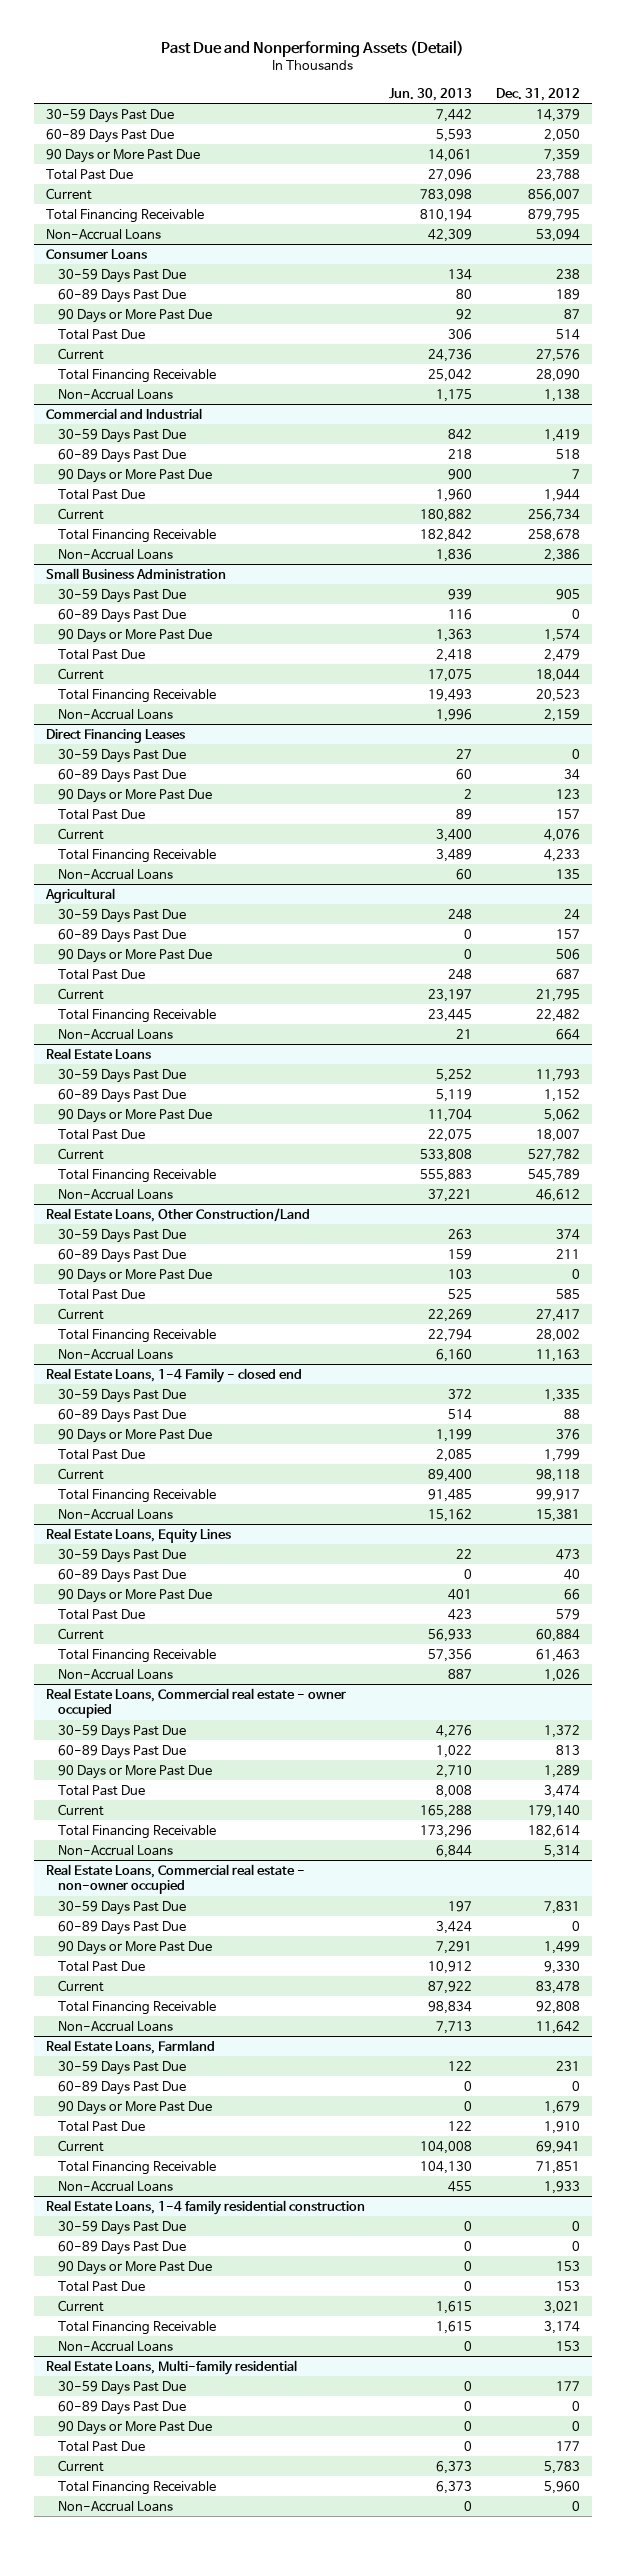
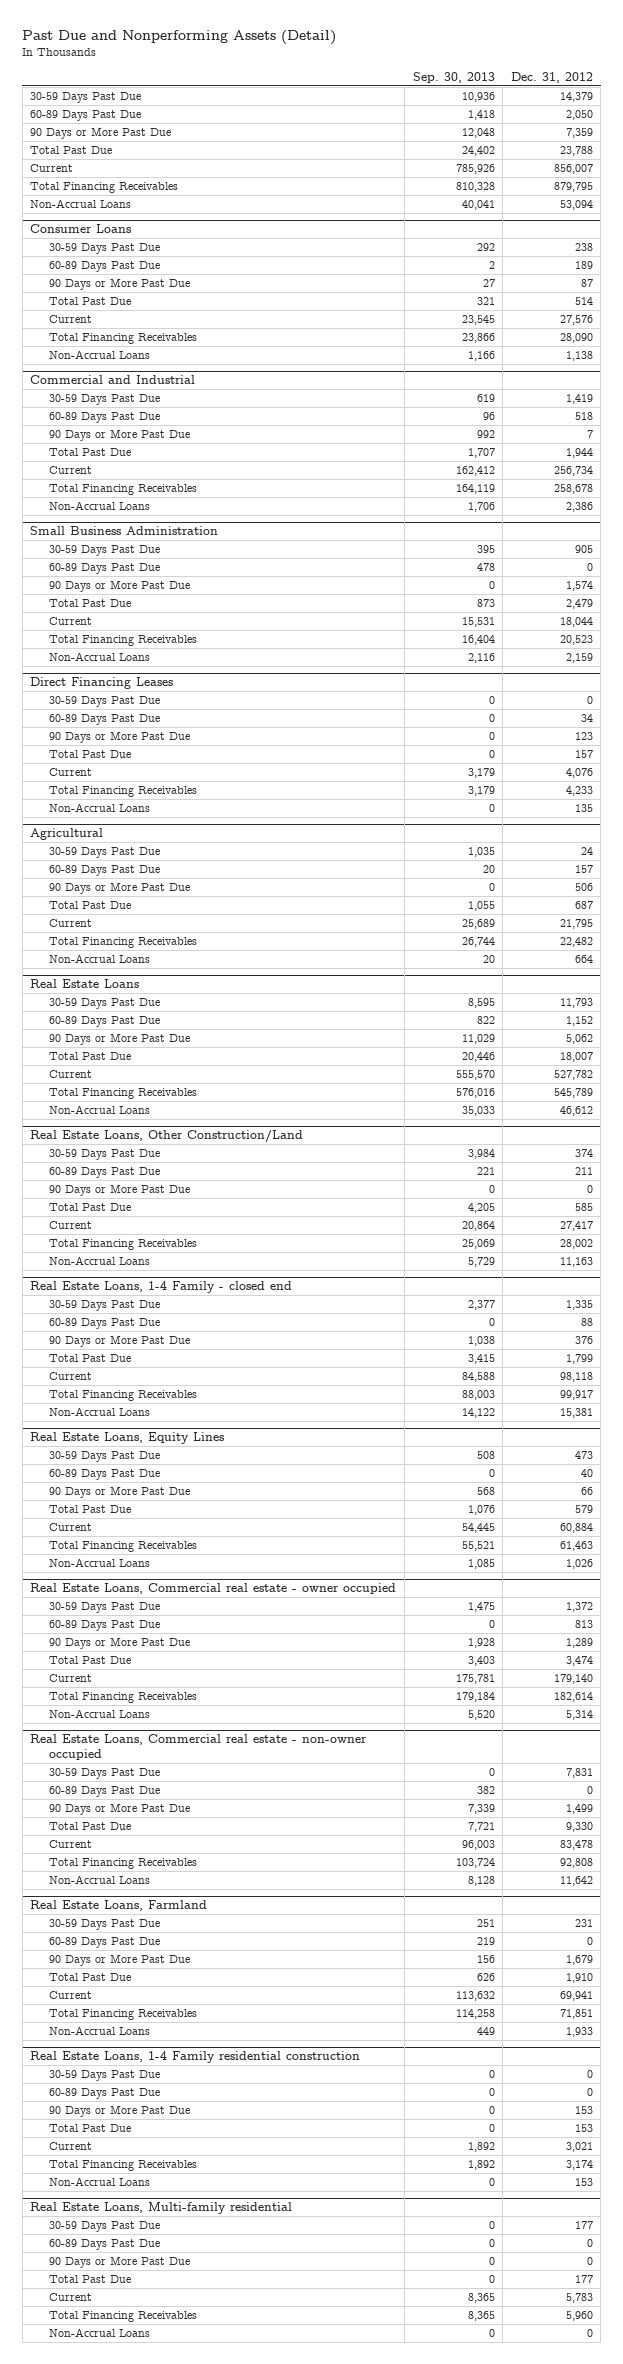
- | Jun. 30, 2013 | Dec. 31, 2012
+ | Sep. 30, 2013 | Dec. 31, 2012
- Total Financing Receivable | 810,194 | 879,795
+ Total Financing Receivables | 810,328 | 879,795
@ Consumer Loans
- Total Financing Receivable | 25,042 | 28,090
+ Total Financing Receivables | 23,866 | 28,090
@ Commercial and Industrial
- Total Financing Receivable | 182,842 | 258,678
+ Total Financing Receivables | 164,119 | 258,678
@ Small Business Administration
- Total Financing Receivable | 19,493 | 20,523
+ Total Financing Receivables | 16,404 | 20,523
@ Direct Financing Leases
- Total Financing Receivable | 3,489 | 4,233
+ Total Financing Receivables | 3,179 | 4,233
@ Agricultural
- Total Financing Receivable | 23,445 | 22,482
+ Total Financing Receivables | 26,744 | 22,482
@ Real Estate Loans
- Total Financing Receivable | 555,883 | 545,789
+ Total Financing Receivables | 576,016 | 545,789
@ Real Estate Loans, Other Construction/Land
- Total Financing Receivable | 22,794 | 28,002
+ Total Financing Receivables | 25,069 | 28,002
@ Real Estate Loans, 1-4 Family - closed end
- Total Financing Receivable | 91,485 | 99,917
+ Total Financing Receivables | 88,003 | 99,917
@ Real Estate Loans, Equity Lines
- Total Financing Receivable | 57,356 | 61,463
+ Total Financing Receivables | 55,521 | 61,463
@ Real Estate Loans, Commercial real estate - owner occupied
- Total Financing Receivable | 173,296 | 182,614
+ Total Financing Receivables | 179,184 | 182,614
@ Real Estate Loans, Commercial real estate - non-owner occupied
- Total Financing Receivable | 98,834 | 92,808
+ Total Financing Receivables | 103,724 | 92,808
@ Real Estate Loans, Farmland
- Total Financing Receivable | 104,130 | 71,851
+ Total Financing Receivables | 114,258 | 71,851
- Real Estate Loans, 1-4 family residential construction
+ Real Estate Loans, 1-4 Family residential construction
- Total Financing Receivable | 1,615 | 3,174
+ Total Financing Receivables | 1,892 | 3,174
@ Real Estate Loans, Multi-family residential
- Total Financing Receivable | 6,373 | 5,960
+ Total Financing Receivables | 8,365 | 5,960

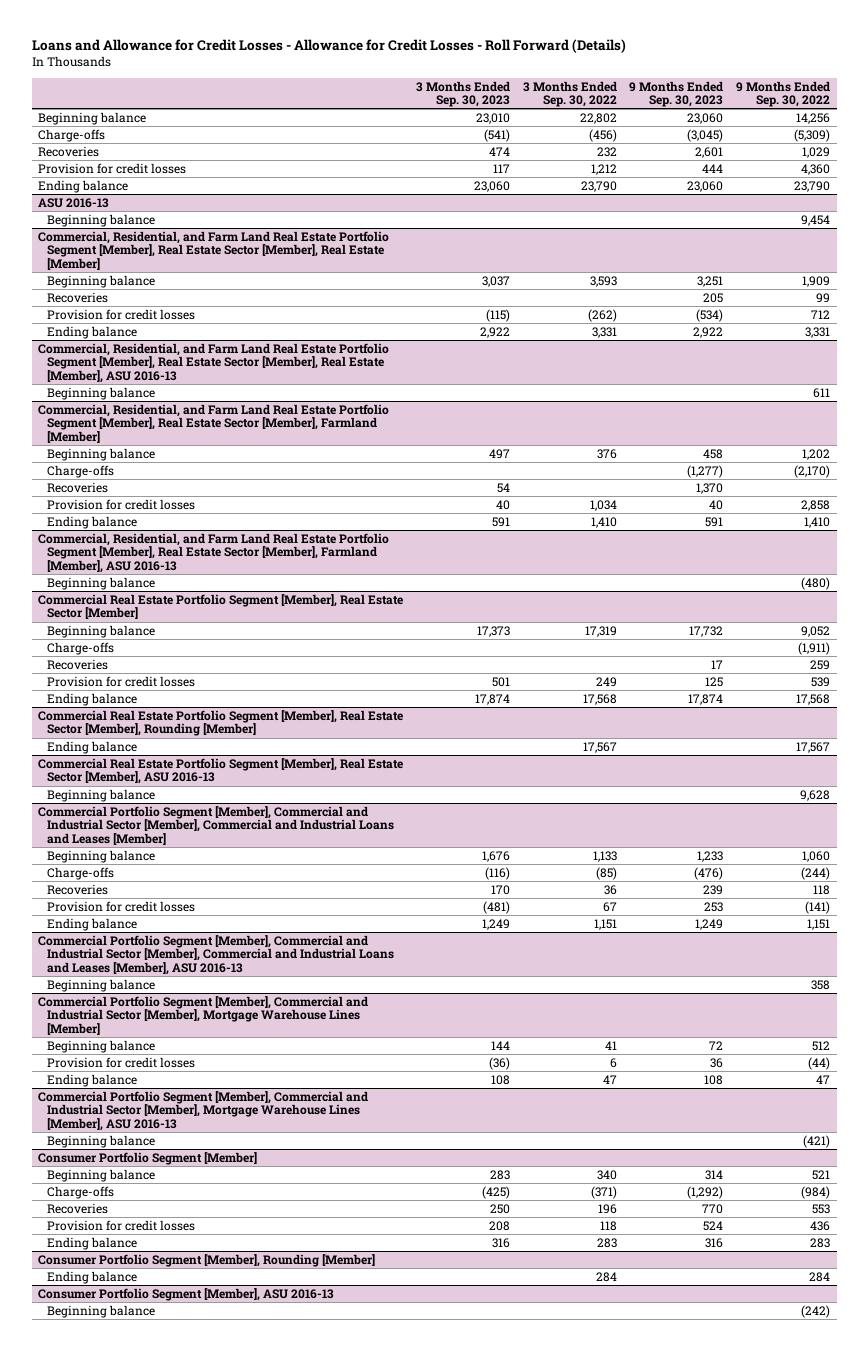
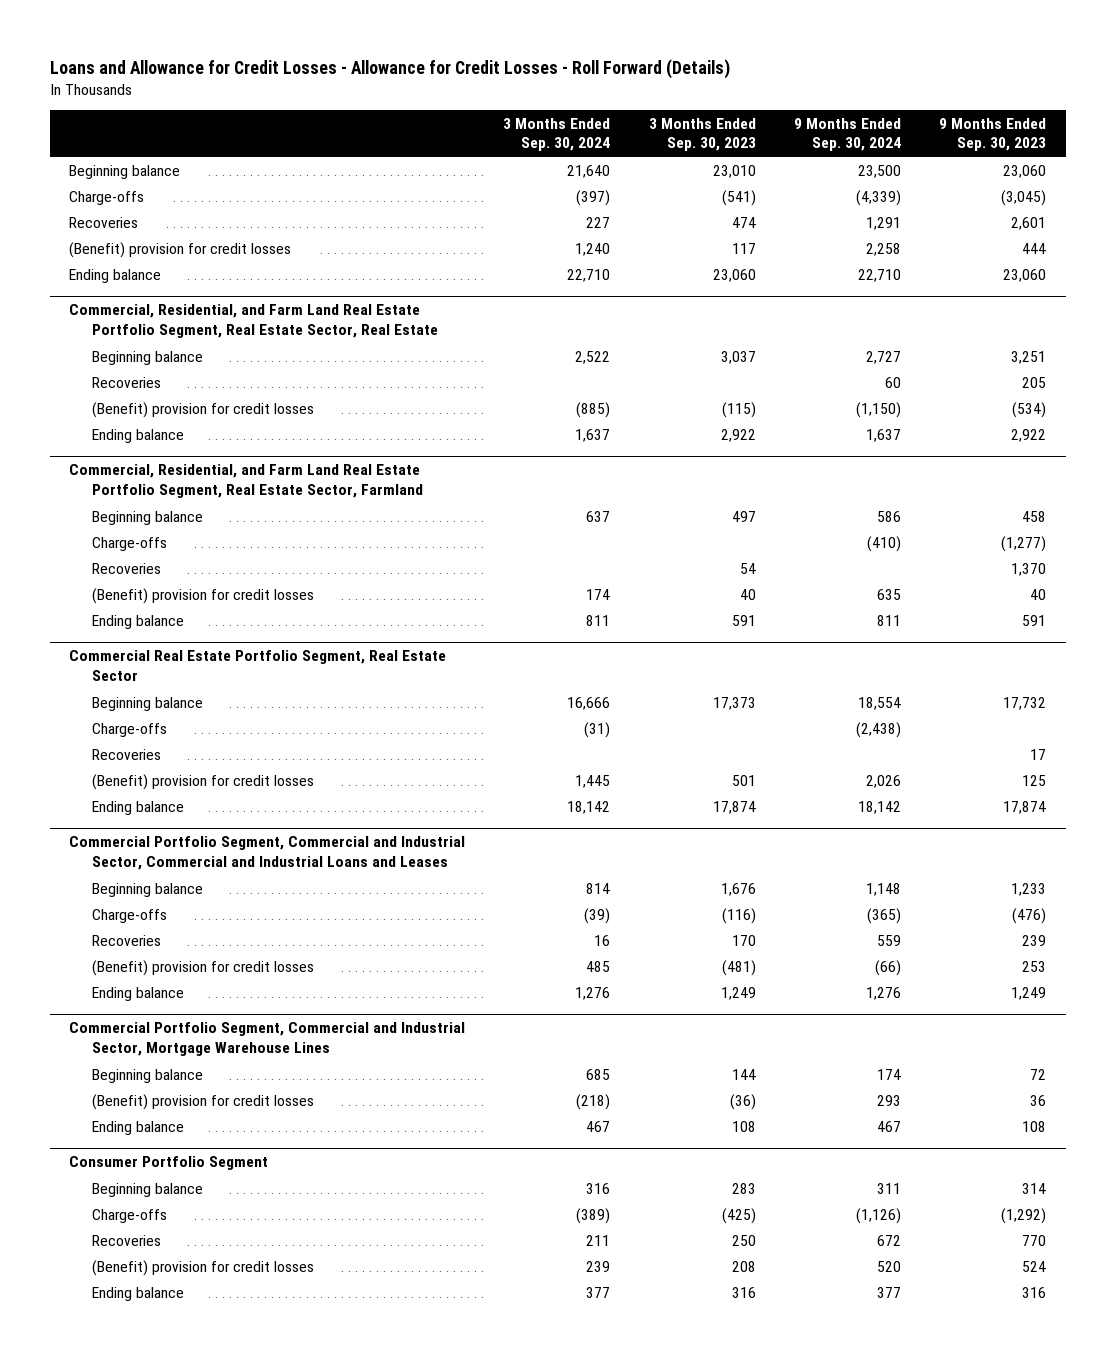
- | 3 Months Ended Sep. 30, 2023 | 3 Months Ended Sep. 30, 2022 | 9 Months Ended Sep. 30, 2023 | 9 Months Ended Sep. 30, 2022
+ | 3 Months Ended Sep. 30, 2024 | 3 Months Ended Sep. 30, 2023 | 9 Months Ended Sep. 30, 2024 | 9 Months Ended Sep. 30, 2023
- Provision for credit losses | 117 | 1,212 | 444 | 4,360
+ (Benefit) provision for credit losses | 1,240 | 117 | 2,258 | 444
- ASU 2016-13
- Beginning balance | | | | 9,454
- Commercial, Residential, and Farm Land Real Estate Portfolio Segment [Member], Real Estate Sector [Member], Real Estate [Member]
+ Commercial, Residential, and Farm Land Real Estate Portfolio Segment, Real Estate Sector, Real Estate
- Provision for credit losses | (115) | (262) | (534) | 712
+ (Benefit) provision for credit losses | (885) | (115) | (1,150) | (534)
- Commercial, Residential, and Farm Land Real Estate Portfolio Segment [Member], Real Estate Sector [Member], Real Estate [Member], ASU 2016-13
- Beginning balance | | | | 611
- Commercial, Residential, and Farm Land Real Estate Portfolio Segment [Member], Real Estate Sector [Member], Farmland [Member]
+ Commercial, Residential, and Farm Land Real Estate Portfolio Segment, Real Estate Sector, Farmland
- Provision for credit losses | 40 | 1,034 | 40 | 2,858
+ (Benefit) provision for credit losses | 174 | 40 | 635 | 40
- Commercial, Residential, and Farm Land Real Estate Portfolio Segment [Member], Real Estate Sector [Member], Farmland [Member], ASU 2016-13
- Beginning balance | | | | (480)
- Commercial Real Estate Portfolio Segment [Member], Real Estate Sector [Member]
+ Commercial Real Estate Portfolio Segment, Real Estate Sector
- Provision for credit losses | 501 | 249 | 125 | 539
+ (Benefit) provision for credit losses | 1,445 | 501 | 2,026 | 125
- Commercial Real Estate Portfolio Segment [Member], Real Estate Sector [Member], Rounding [Member]
- Ending balance | | 17,567 | | 17,567
- Commercial Real Estate Portfolio Segment [Member], Real Estate Sector [Member], ASU 2016-13
- Beginning balance | | | | 9,628
- Commercial Portfolio Segment [Member], Commercial and Industrial Sector [Member], Commercial and Industrial Loans and Leases [Member]
+ Commercial Portfolio Segment, Commercial and Industrial Sector, Commercial and Industrial Loans and Leases
- Provision for credit losses | (481) | 67 | 253 | (141)
+ (Benefit) provision for credit losses | 485 | (481) | (66) | 253
- Commercial Portfolio Segment [Member], Commercial and Industrial Sector [Member], Commercial and Industrial Loans and Leases [Member], ASU 2016-13
- Beginning balance | | | | 358
- Commercial Portfolio Segment [Member], Commercial and Industrial Sector [Member], Mortgage Warehouse Lines [Member]
+ Commercial Portfolio Segment, Commercial and Industrial Sector, Mortgage Warehouse Lines
- Provision for credit losses | (36) | 6 | 36 | (44)
+ (Benefit) provision for credit losses | (218) | (36) | 293 | 36
- Commercial Portfolio Segment [Member], Commercial and Industrial Sector [Member], Mortgage Warehouse Lines [Member], ASU 2016-13
- Beginning balance | | | | (421)
- Consumer Portfolio Segment [Member]
+ Consumer Portfolio Segment
- Provision for credit losses | 208 | 118 | 524 | 436
+ (Benefit) provision for credit losses | 239 | 208 | 520 | 524
- Consumer Portfolio Segment [Member], Rounding [Member]
- Ending balance | | 284 | | 284
- Consumer Portfolio Segment [Member], ASU 2016-13
- Beginning balance | | | | (242)

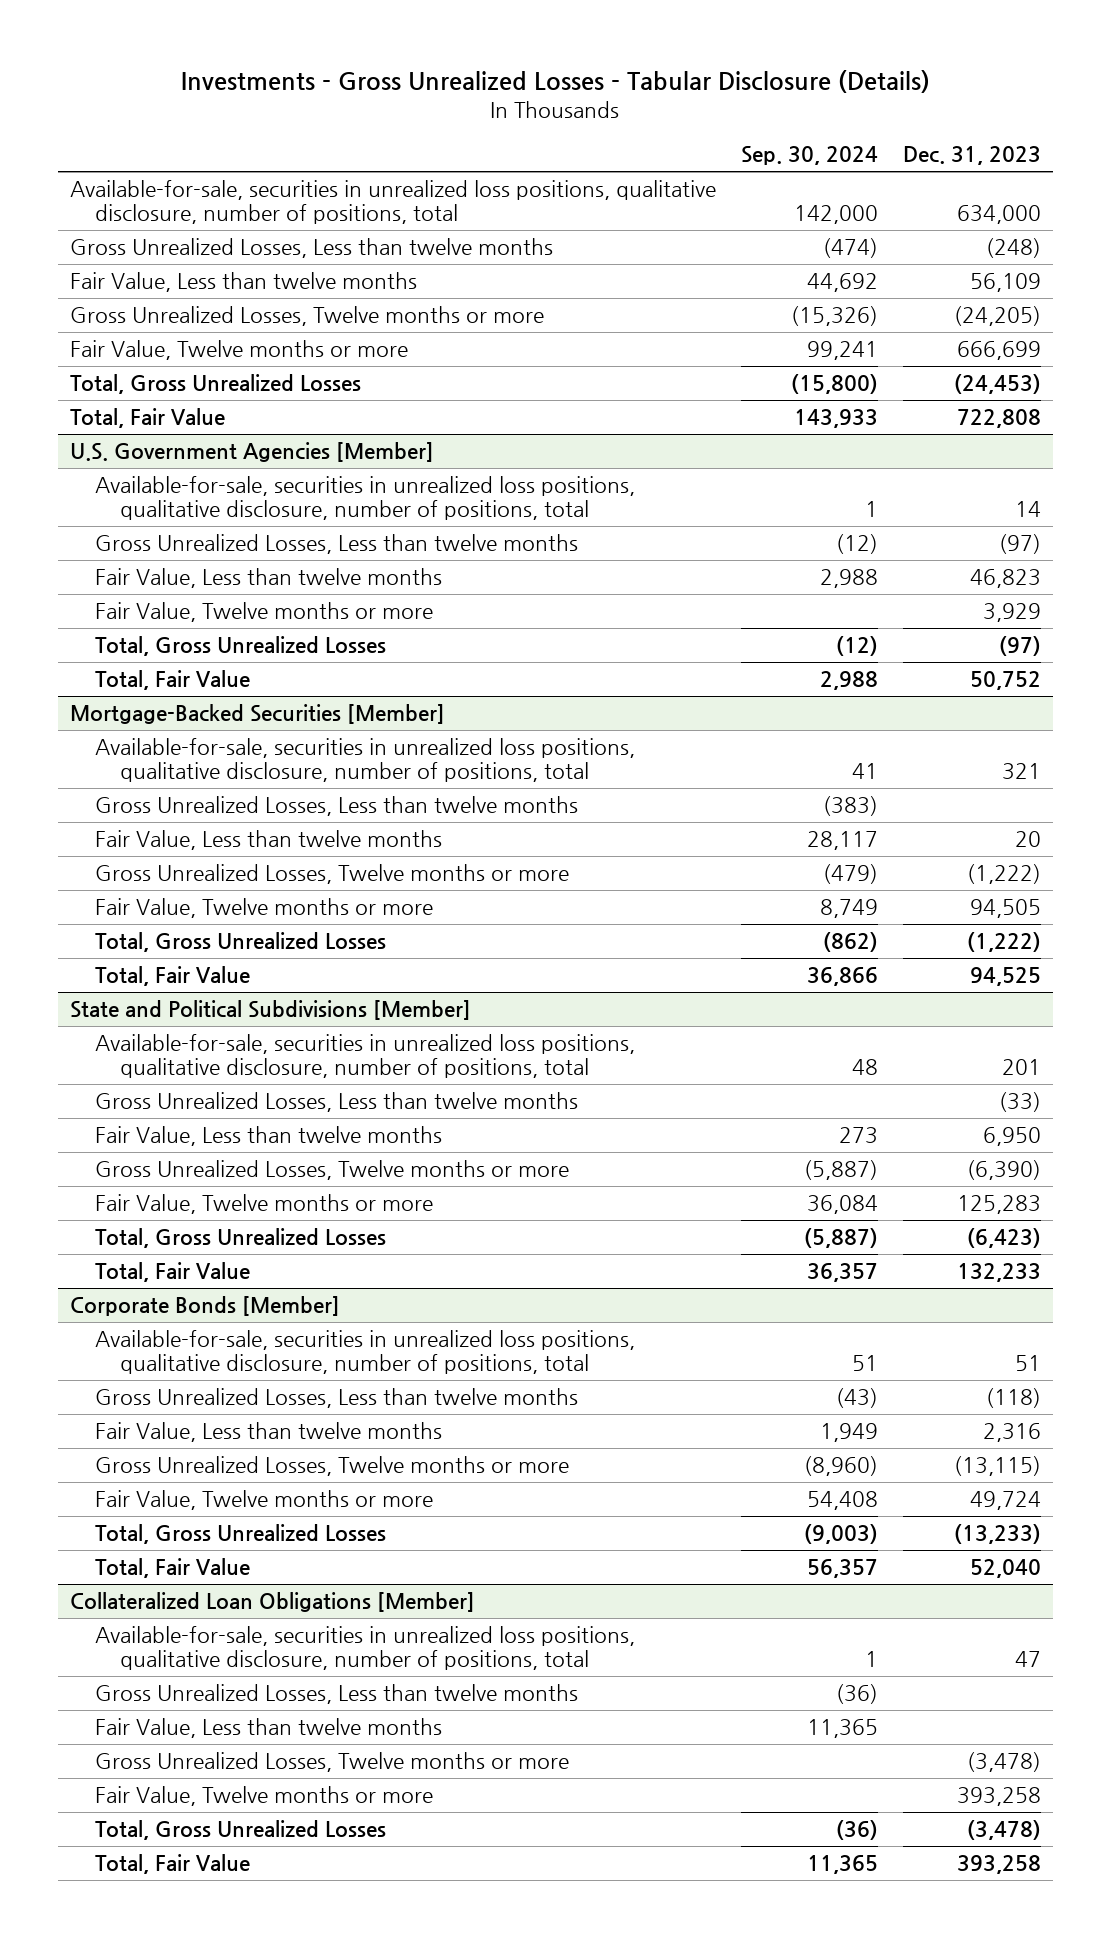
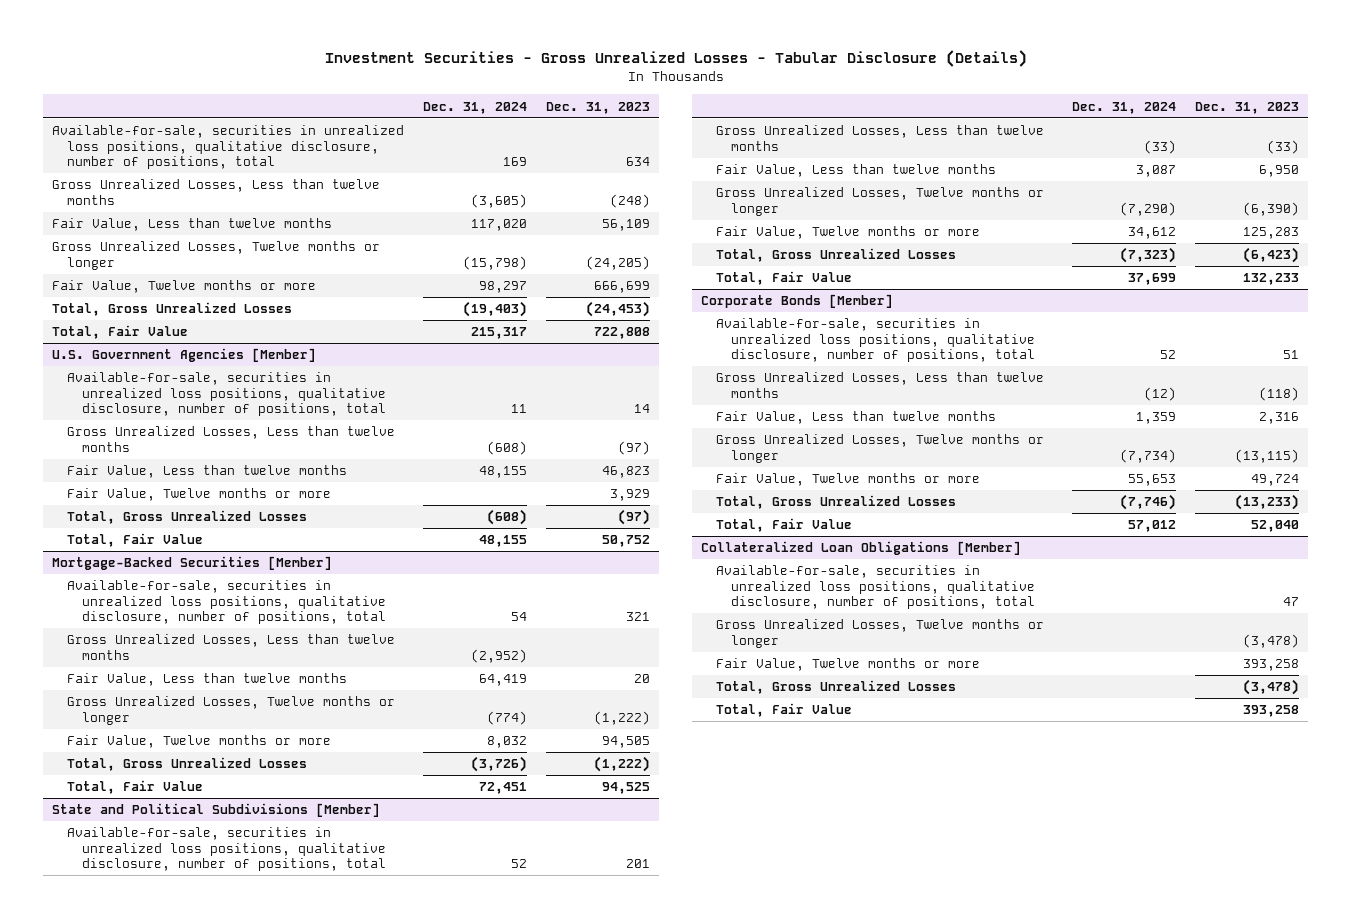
- Investments - Gross Unrealized Losses - Tabular Disclosure (Details)
+ Investment Securities - Gross Unrealized Losses - Tabular Disclosure (Details)
- | Sep. 30, 2024 | Dec. 31, 2023
+ | Dec. 31, 2024 | Dec. 31, 2023
- Available-for-sale, securities in unrealized loss positions, qualitative disclosure, number of positions, total | 142,000 | 634,000
+ Available-for-sale, securities in unrealized loss positions, qualitative disclosure, number of positions, total | 169 | 634
- Gross Unrealized Losses, Twelve months or more | (15,326) | (24,205)
+ Gross Unrealized Losses, Twelve months or longer | (15,798) | (24,205)
@ Mortgage-Backed Securities [Member]
- Gross Unrealized Losses, Twelve months or more | (479) | (1,222)
+ Gross Unrealized Losses, Twelve months or longer | (774) | (1,222)
@ State and Political Subdivisions [Member]
- Gross Unrealized Losses, Twelve months or more | (5,887) | (6,390)
+ Gross Unrealized Losses, Twelve months or longer | (7,290) | (6,390)
@ Corporate Bonds [Member]
- Gross Unrealized Losses, Twelve months or more | (8,960) | (13,115)
+ Gross Unrealized Losses, Twelve months or longer | (7,734) | (13,115)
@ Collateralized Loan Obligations [Member]
- Gross Unrealized Losses, Less than twelve months | (36) |
- Fair Value, Less than twelve months | 11,365 |
- Gross Unrealized Losses, Twelve months or more | | (3,478)
+ Gross Unrealized Losses, Twelve months or longer | | (3,478)

